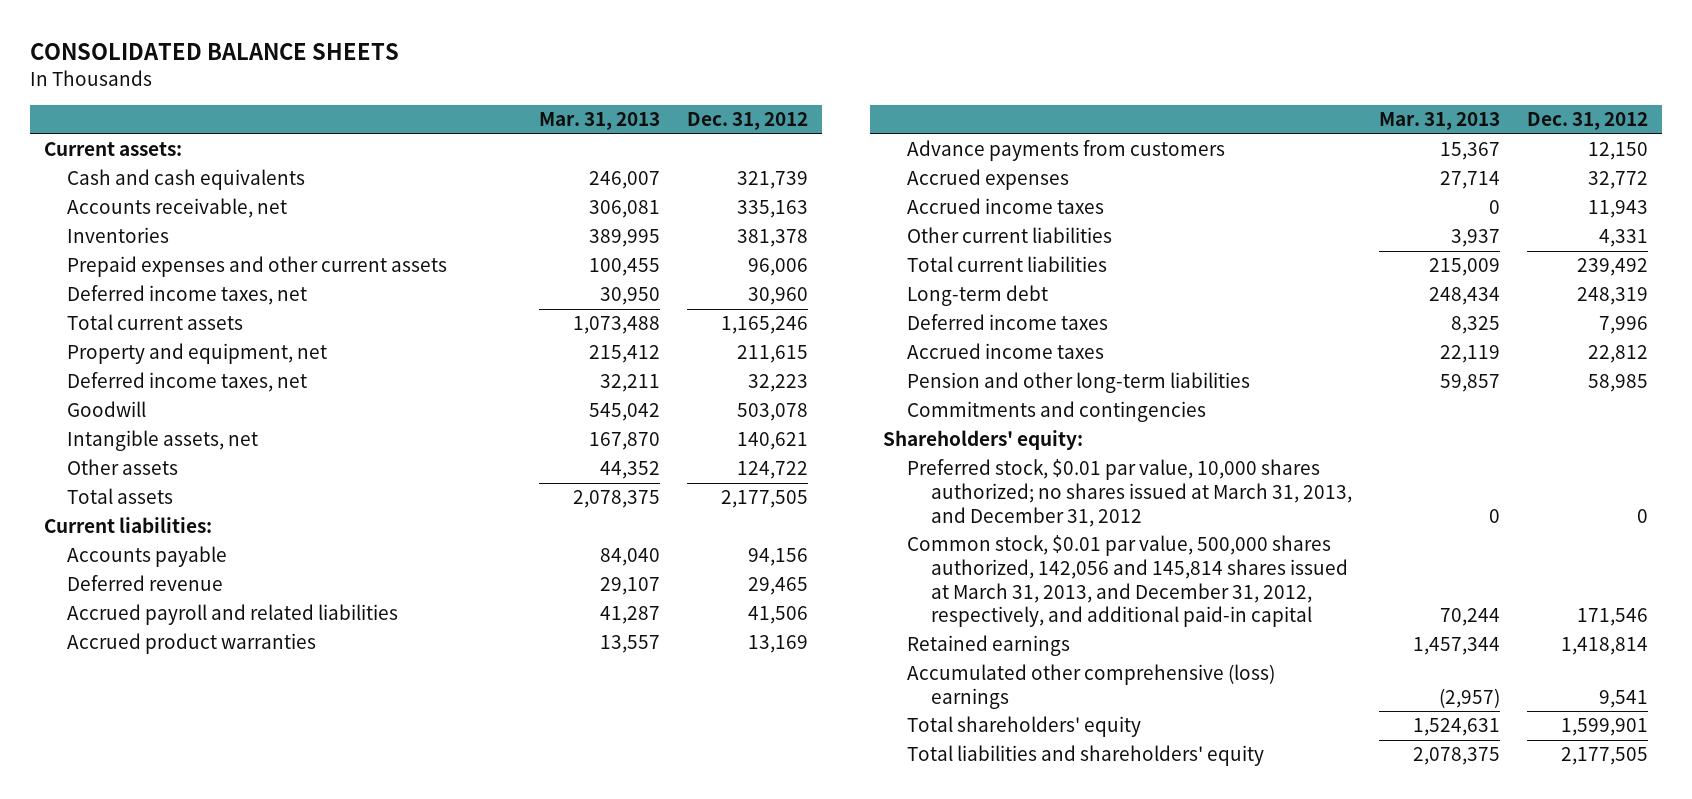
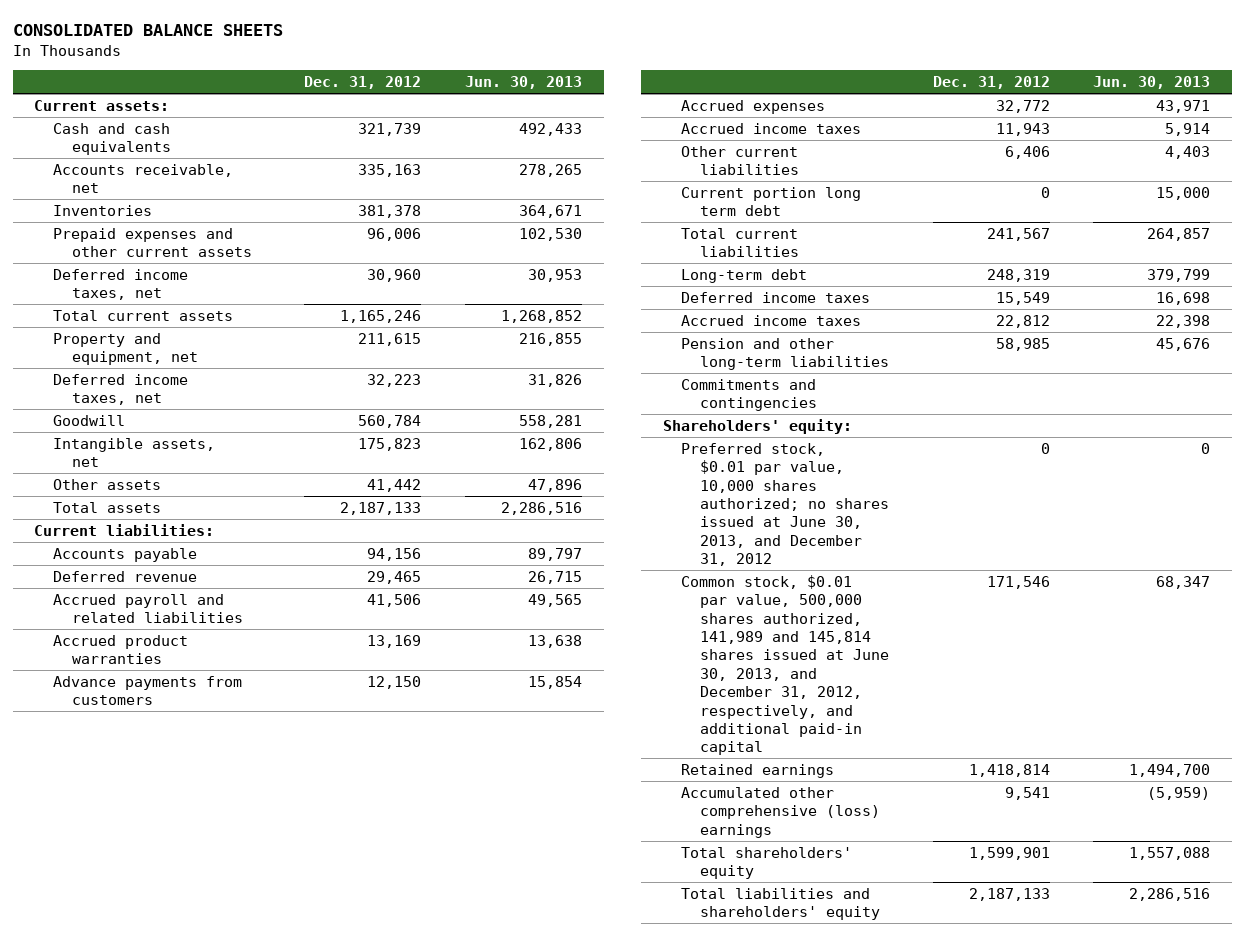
- | Mar. 31, 2013 | Dec. 31, 2012
+ | Dec. 31, 2012 | Jun. 30, 2013
- Goodwill | 545,042 | 503,078
- Intangible assets, net | 167,870 | 140,621
- Other assets | 44,352 | 124,722
- Total assets | 2,078,375 | 2,177,505
+ Goodwill | 560,784 | 558,281
+ Intangible assets, net | 175,823 | 162,806
+ Other assets | 41,442 | 47,896
+ Total assets | 2,187,133 | 2,286,516
- Other current liabilities | 3,937 | 4,331
- Total current liabilities | 215,009 | 239,492
+ Other current liabilities | 6,406 | 4,403
+ Current portion long term debt | 0 | 15,000
+ Total current liabilities | 241,567 | 264,857
- Deferred income taxes | 8,325 | 7,996
+ Deferred income taxes | 15,549 | 16,698
- Preferred stock, $0.01 par value, 10,000 shares authorized; no shares issued at March 31, 2013, and December 31, 2012 | 0 | 0
- Common stock, $0.01 par value, 500,000 shares authorized, 142,056 and 145,814 shares issued at March 31, 2013, and December 31, 2012, respectively, and additional paid-in capital | 70,244 | 171,546
+ Preferred stock, $0.01 par value, 10,000 shares authorized; no shares issued at June 30, 2013, and December 31, 2012 | 0 | 0
+ Common stock, $0.01 par value, 500,000 shares authorized, 141,989 and 145,814 shares issued at June 30, 2013, and December 31, 2012, respectively, and additional paid-in capital | 171,546 | 68,347
- Total liabilities and shareholders' equity | 2,078,375 | 2,177,505
+ Total liabilities and shareholders' equity | 2,187,133 | 2,286,516

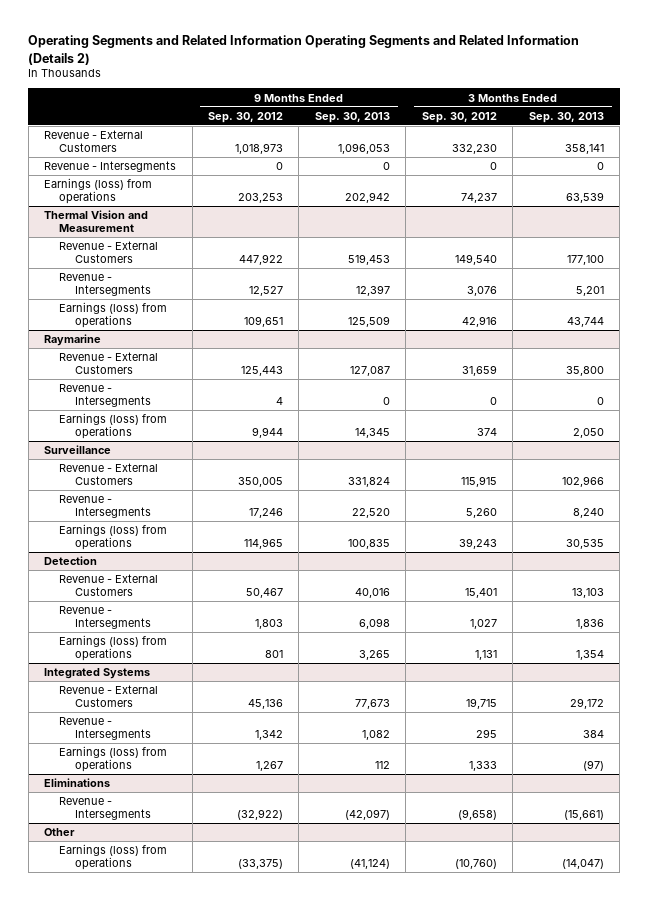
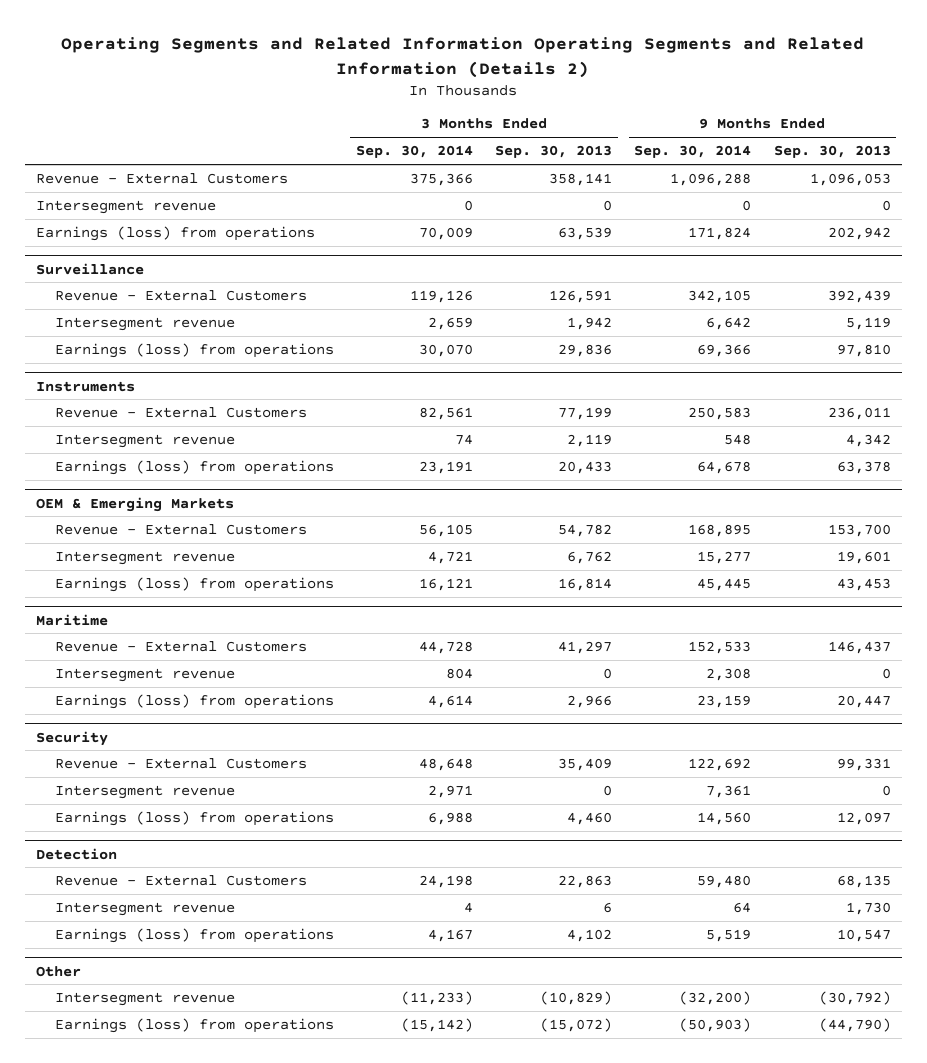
- | 9 Months Ended Sep. 30, 2012 | 9 Months Ended Sep. 30, 2013 | 3 Months Ended Sep. 30, 2012 | 3 Months Ended Sep. 30, 2013
+ | 3 Months Ended Sep. 30, 2014 | 3 Months Ended Sep. 30, 2013 | 9 Months Ended Sep. 30, 2014 | 9 Months Ended Sep. 30, 2013
- Revenue - Intersegments | 0 | 0 | 0 | 0
+ Intersegment revenue | 0 | 0 | 0 | 0
- Thermal Vision and Measurement
- Revenue - External Customers | 447,922 | 519,453 | 149,540 | 177,100
- Revenue - Intersegments | 12,527 | 12,397 | 3,076 | 5,201
- Earnings (loss) from operations | 109,651 | 125,509 | 42,916 | 43,744
- Raymarine
- Revenue - External Customers | 125,443 | 127,087 | 31,659 | 35,800
- Revenue - Intersegments | 4 | 0 | 0 | 0
- Earnings (loss) from operations | 9,944 | 14,345 | 374 | 2,050
@ Surveillance
- Revenue - External Customers | 350,005 | 331,824 | 115,915 | 102,966
- Revenue - Intersegments | 17,246 | 22,520 | 5,260 | 8,240
- Earnings (loss) from operations | 114,965 | 100,835 | 39,243 | 30,535
+ Revenue - External Customers | 119,126 | 126,591 | 342,105 | 392,439
+ Intersegment revenue | 2,659 | 1,942 | 6,642 | 5,119
+ Earnings (loss) from operations | 30,070 | 29,836 | 69,366 | 97,810
+ Instruments
+ Revenue - External Customers | 82,561 | 77,199 | 250,583 | 236,011
+ Intersegment revenue | 74 | 2,119 | 548 | 4,342
+ Earnings (loss) from operations | 23,191 | 20,433 | 64,678 | 63,378
+ OEM & Emerging Markets
+ Revenue - External Customers | 56,105 | 54,782 | 168,895 | 153,700
+ Intersegment revenue | 4,721 | 6,762 | 15,277 | 19,601
+ Earnings (loss) from operations | 16,121 | 16,814 | 45,445 | 43,453
+ Maritime
+ Revenue - External Customers | 44,728 | 41,297 | 152,533 | 146,437
+ Intersegment revenue | 804 | 0 | 2,308 | 0
+ Earnings (loss) from operations | 4,614 | 2,966 | 23,159 | 20,447
+ Security
+ Revenue - External Customers | 48,648 | 35,409 | 122,692 | 99,331
+ Intersegment revenue | 2,971 | 0 | 7,361 | 0
+ Earnings (loss) from operations | 6,988 | 4,460 | 14,560 | 12,097
@ Detection
- Revenue - External Customers | 50,467 | 40,016 | 15,401 | 13,103
- Revenue - Intersegments | 1,803 | 6,098 | 1,027 | 1,836
- Earnings (loss) from operations | 801 | 3,265 | 1,131 | 1,354
- Integrated Systems
- Revenue - External Customers | 45,136 | 77,673 | 19,715 | 29,172
- Revenue - Intersegments | 1,342 | 1,082 | 295 | 384
- Earnings (loss) from operations | 1,267 | 112 | 1,333 | (97)
- Eliminations
- Revenue - Intersegments | (32,922) | (42,097) | (9,658) | (15,661)
@ Detection
+ Revenue - External Customers | 24,198 | 22,863 | 59,480 | 68,135
+ Intersegment revenue | 4 | 6 | 64 | 1,730
+ Earnings (loss) from operations | 4,167 | 4,102 | 5,519 | 10,547
@ Other
- Earnings (loss) from operations | (33,375) | (41,124) | (10,760) | (14,047)
+ Intersegment revenue | (11,233) | (10,829) | (32,200) | (30,792)
+ Earnings (loss) from operations | (15,142) | (15,072) | (50,903) | (44,790)

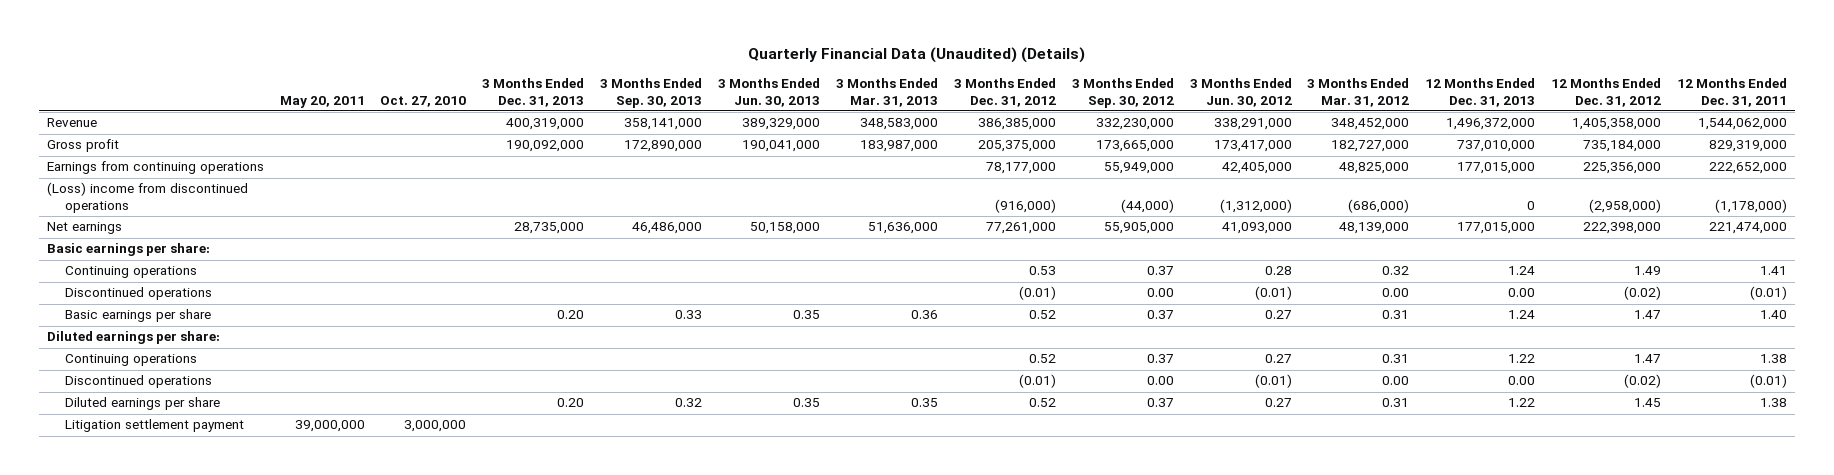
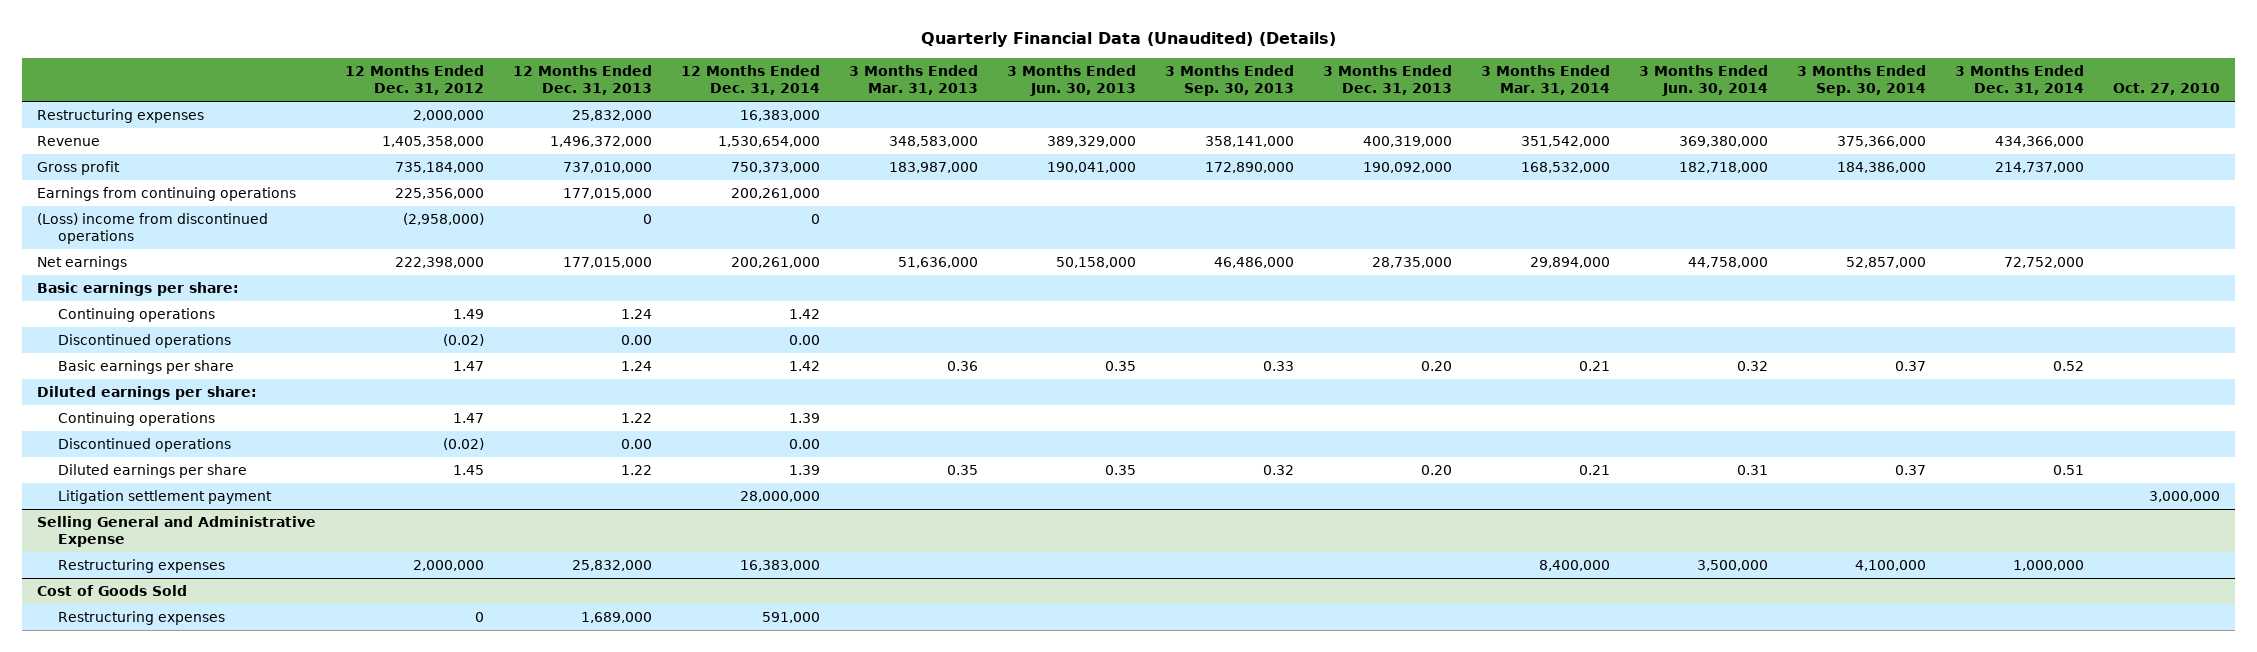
- | May 20, 2011 | Oct. 27, 2010 | 3 Months Ended Dec. 31, 2013 | 3 Months Ended Sep. 30, 2013 | 3 Months Ended Jun. 30, 2013 | 3 Months Ended Mar. 31, 2013 | 3 Months Ended Dec. 31, 2012 | 3 Months Ended Sep. 30, 2012 | 3 Months Ended Jun. 30, 2012 | 3 Months Ended Mar. 31, 2012 | 12 Months Ended Dec. 31, 2013 | 12 Months Ended Dec. 31, 2012 | 12 Months Ended Dec. 31, 2011
+ | 12 Months Ended Dec. 31, 2012 | 12 Months Ended Dec. 31, 2013 | 12 Months Ended Dec. 31, 2014 | 3 Months Ended Mar. 31, 2013 | 3 Months Ended Jun. 30, 2013 | 3 Months Ended Sep. 30, 2013 | 3 Months Ended Dec. 31, 2013 | 3 Months Ended Mar. 31, 2014 | 3 Months Ended Jun. 30, 2014 | 3 Months Ended Sep. 30, 2014 | 3 Months Ended Dec. 31, 2014 | Oct. 27, 2010
+ Restructuring expenses | 2,000,000 | 25,832,000 | 16,383,000 | | | | | | | | |
+ Selling General and Administrative Expense
+ Restructuring expenses | 2,000,000 | 25,832,000 | 16,383,000 | | | | | 8,400,000 | 3,500,000 | 4,100,000 | 1,000,000 |
+ Cost of Goods Sold
+ Restructuring expenses | 0 | 1,689,000 | 591,000 | | | | | | | | |

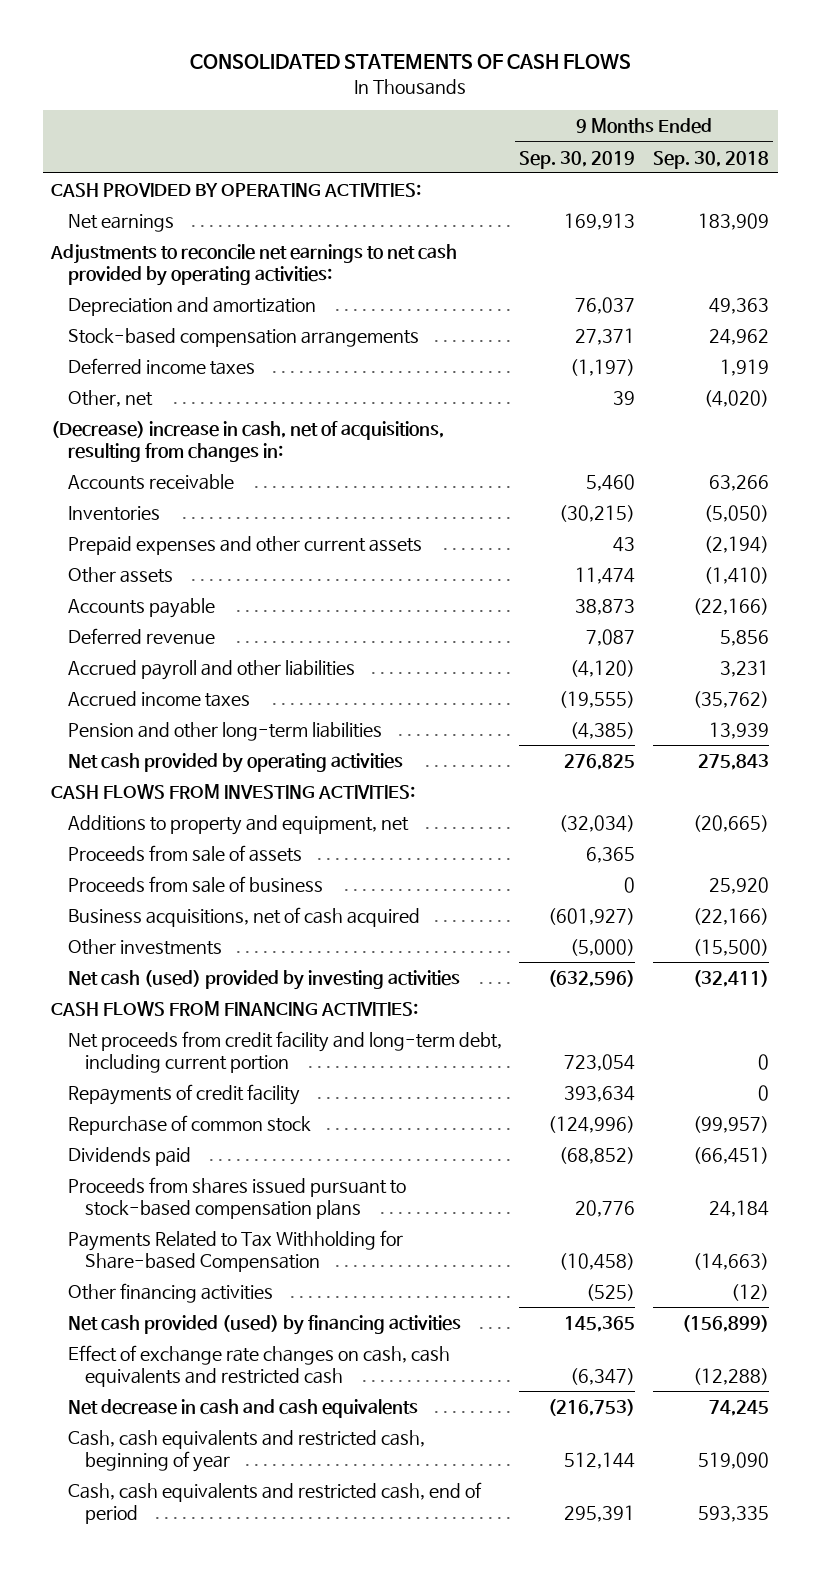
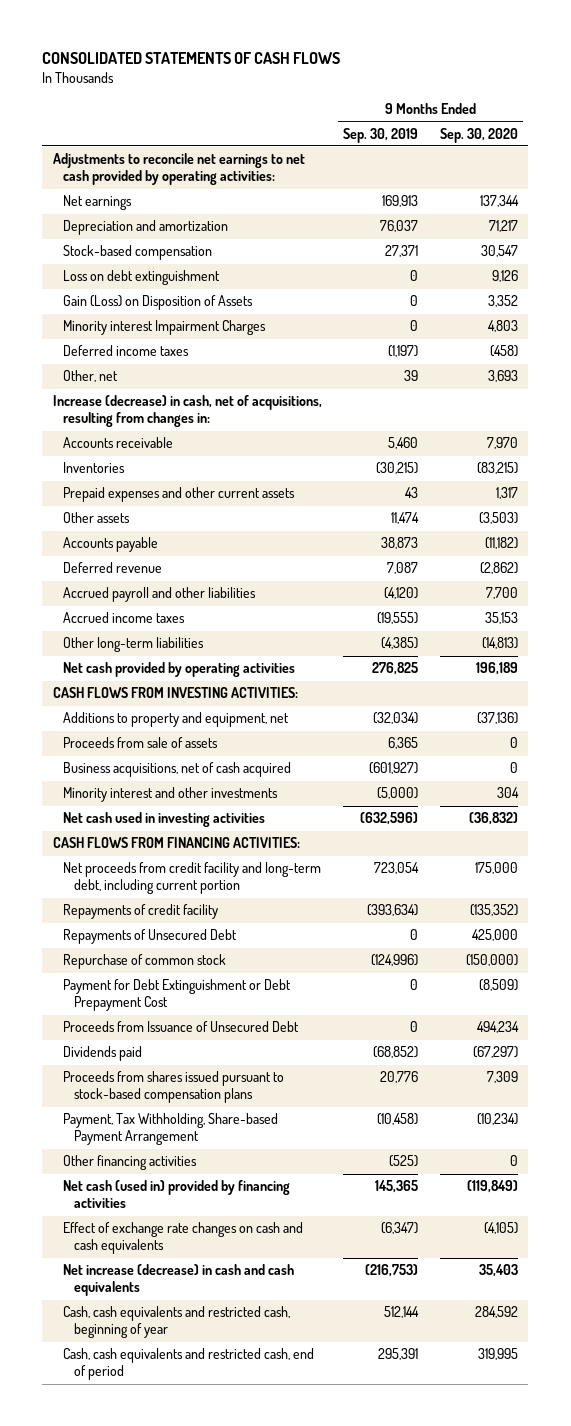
- | 9 Months Ended Sep. 30, 2019 | 9 Months Ended Sep. 30, 2018
+ | 9 Months Ended Sep. 30, 2019 | 9 Months Ended Sep. 30, 2020
- CASH PROVIDED BY OPERATING ACTIVITIES:
moved down: Net earnings | 169,913 | 137,344
- Stock-based compensation arrangements | 27,371 | 24,962
+ Stock-based compensation | 27,371 | 30,547
+ Loss on debt extinguishment | 0 | 9,126
+ Gain (Loss) on Disposition of Assets | 0 | 3,352
+ Minority interest Impairment Charges | 0 | 4,803
- (Decrease) increase in cash, net of acquisitions, resulting from changes in:
+ Increase (decrease) in cash, net of acquisitions, resulting from changes in:
- Pension and other long-term liabilities | (4,385) | 13,939
+ Other long-term liabilities | (4,385) | (14,813)
- Proceeds from sale of business | 0 | 25,920
- Other investments | (5,000) | (15,500)
- Net cash (used) provided by investing activities | (632,596) | (32,411)
+ Minority interest and other investments | (5,000) | 304
+ Net cash used in investing activities | (632,596) | (36,832)
- Repayments of credit facility | 393,634 | 0
+ Repayments of credit facility | (393,634) | (135,352)
+ Repayments of Unsecured Debt | 0 | 425,000
+ Payment for Debt Extinguishment or Debt Prepayment Cost | 0 | (8,509)
+ Proceeds from Issuance of Unsecured Debt | 0 | 494,234
- Payments Related to Tax Withholding for Share-based Compensation | (10,458) | (14,663)
+ Payment, Tax Withholding, Share-based Payment Arrangement | (10,458) | (10,234)
- Net cash provided (used) by financing activities | 145,365 | (156,899)
- Effect of exchange rate changes on cash, cash equivalents and restricted cash | (6,347) | (12,288)
- Net decrease in cash and cash equivalents | (216,753) | 74,245
+ Net cash (used in) provided by financing activities | 145,365 | (119,849)
+ Effect of exchange rate changes on cash and cash equivalents | (6,347) | (4,105)
+ Net increase (decrease) in cash and cash equivalents | (216,753) | 35,403

